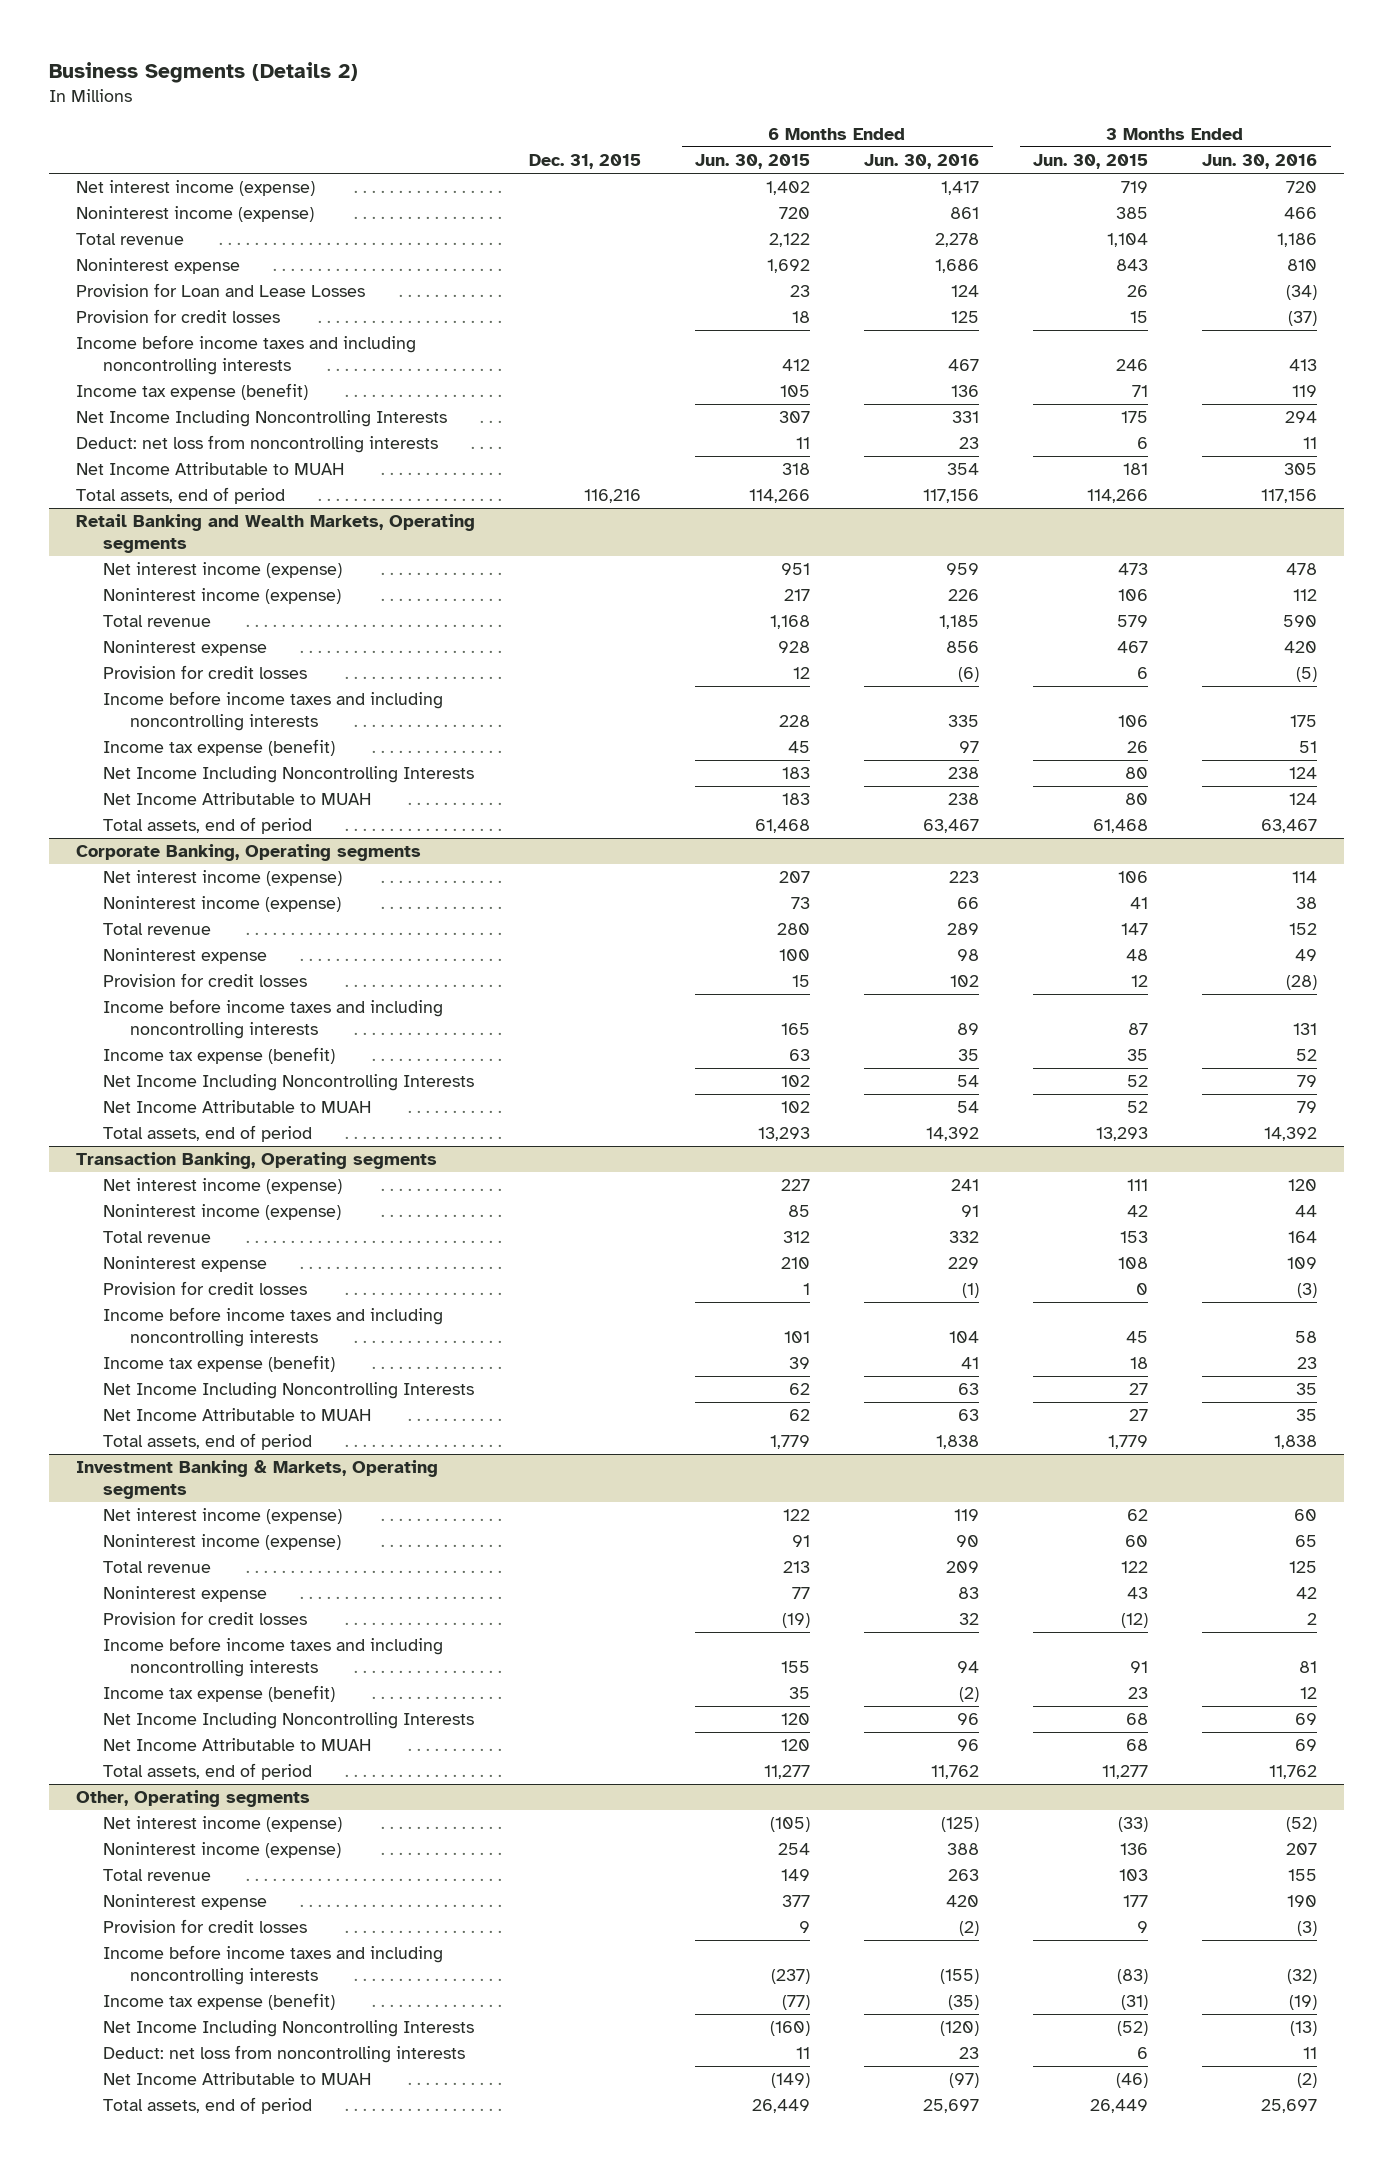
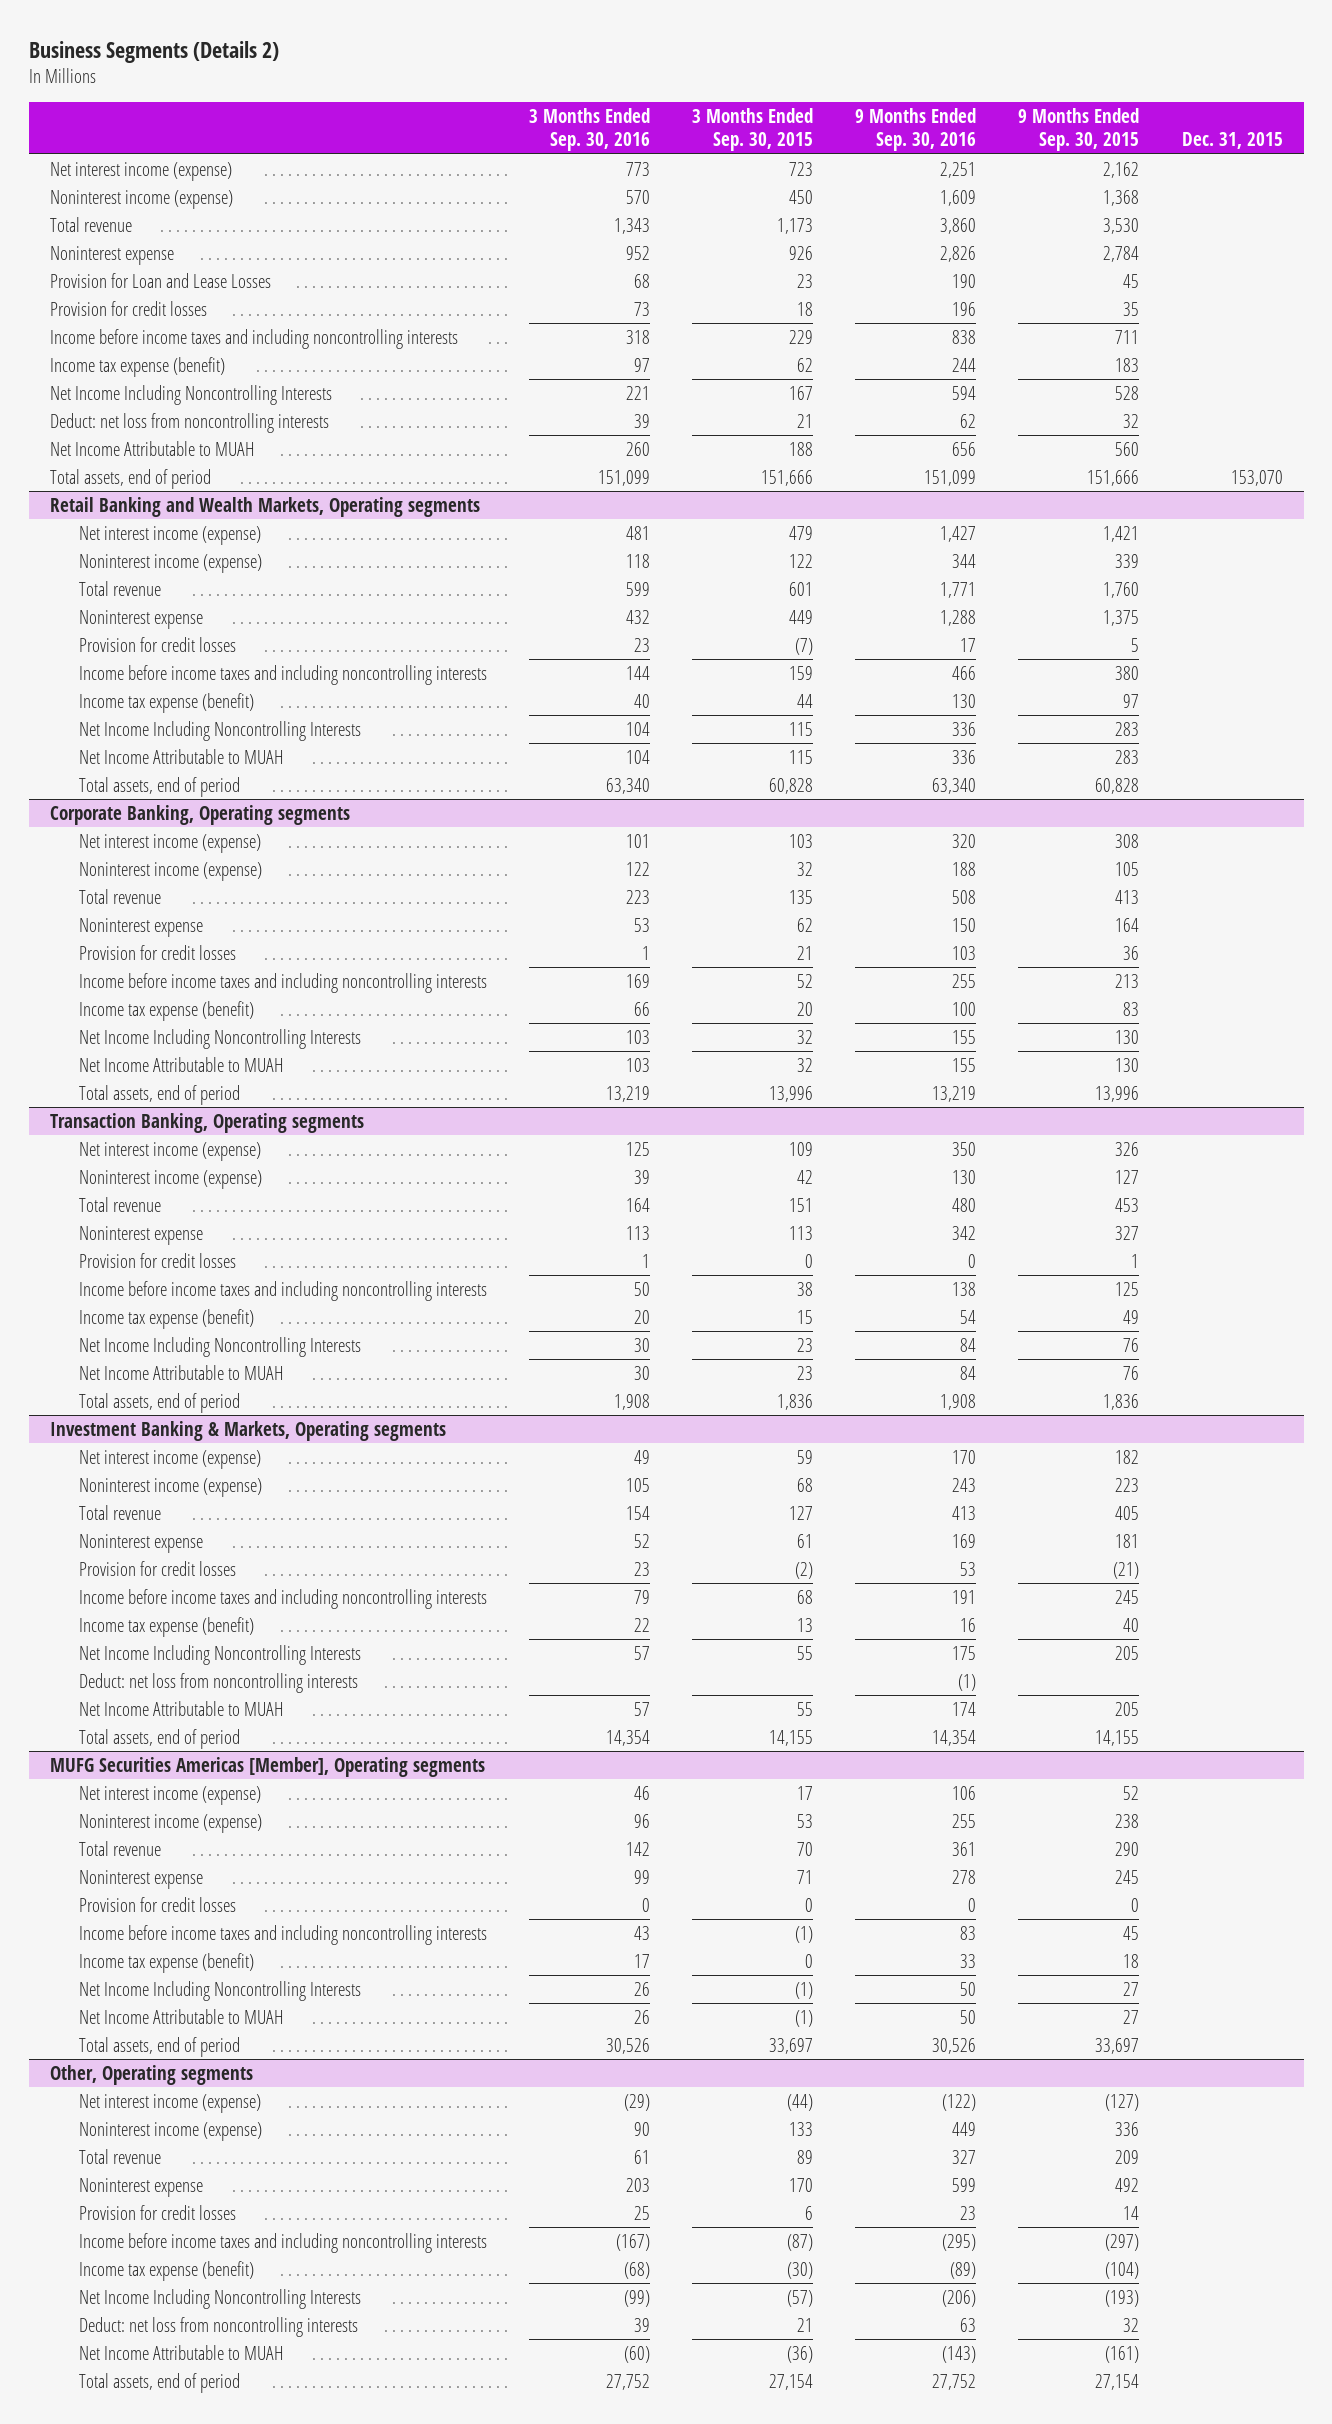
- | Dec. 31, 2015 | 6 Months Ended Jun. 30, 2015 | 6 Months Ended Jun. 30, 2016 | 3 Months Ended Jun. 30, 2015 | 3 Months Ended Jun. 30, 2016
+ | 3 Months Ended Sep. 30, 2016 | 3 Months Ended Sep. 30, 2015 | 9 Months Ended Sep. 30, 2016 | 9 Months Ended Sep. 30, 2015 | Dec. 31, 2015
- Total assets, end of period | 116,216 | 114,266 | 117,156 | 114,266 | 117,156
+ Total assets, end of period | 151,099 | 151,666 | 151,099 | 151,666 | 153,070
@ Investment Banking & Markets, Operating segments
+ Deduct: net loss from noncontrolling interests | | | (1) | |
+ MUFG Securities Americas [Member], Operating segments
+ Net interest income (expense) | 46 | 17 | 106 | 52 |
+ Noninterest income (expense) | 96 | 53 | 255 | 238 |
+ Total revenue | 142 | 70 | 361 | 290 |
+ Noninterest expense | 99 | 71 | 278 | 245 |
+ Provision for credit losses | 0 | 0 | 0 | 0 |
+ Income before income taxes and including noncontrolling interests | 43 | (1) | 83 | 45 |
+ Income tax expense (benefit) | 17 | 0 | 33 | 18 |
+ Net Income Including Noncontrolling Interests | 26 | (1) | 50 | 27 |
+ Net Income Attributable to MUAH | 26 | (1) | 50 | 27 |
+ Total assets, end of period | 30,526 | 33,697 | 30,526 | 33,697 |

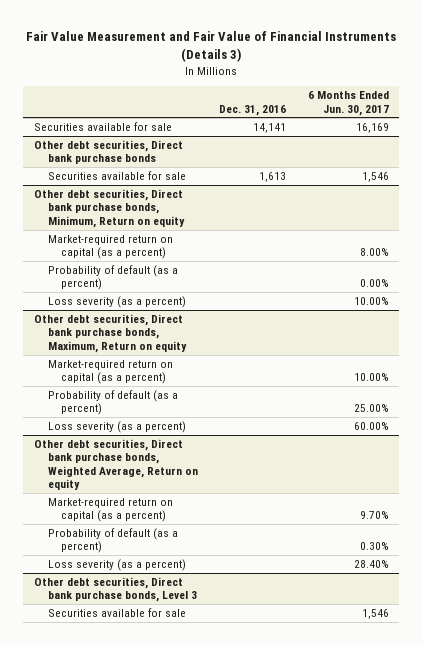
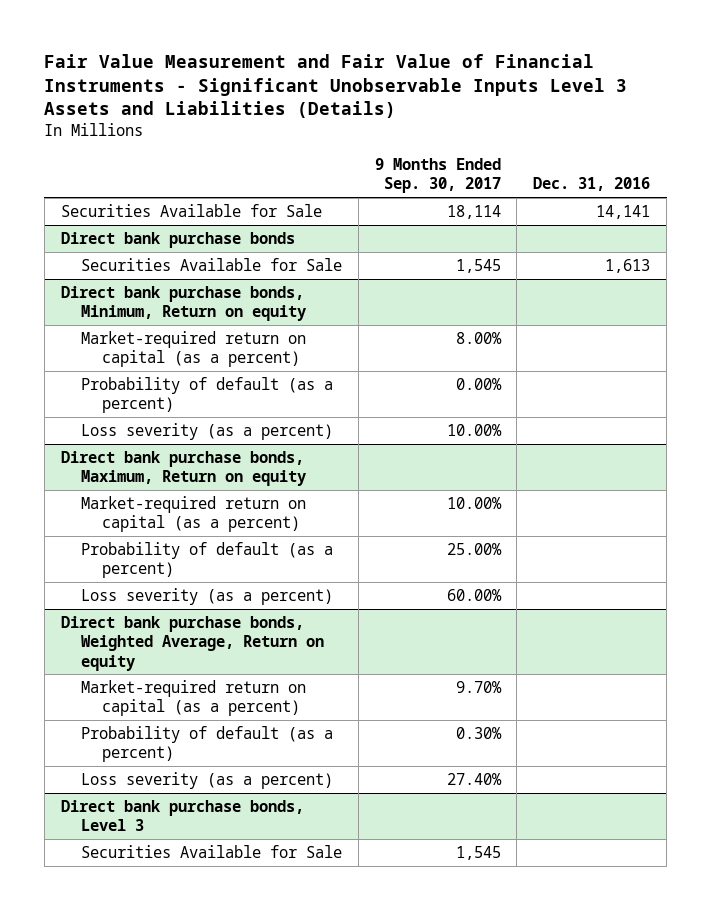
- Fair Value Measurement and Fair Value of Financial Instruments (Details 3)
+ Fair Value Measurement and Fair Value of Financial Instruments - Significant Unobservable Inputs Level 3 Assets and Liabilities (Details)
- | Dec. 31, 2016 | 6 Months Ended Jun. 30, 2017
+ | 9 Months Ended Sep. 30, 2017 | Dec. 31, 2016
- Securities available for sale | 14,141 | 16,169
- Other debt securities, Direct bank purchase bonds
- Securities available for sale | 1,613 | 1,546
- Other debt securities, Direct bank purchase bonds, Minimum, Return on equity
+ Securities Available for Sale | 18,114 | 14,141
+ Direct bank purchase bonds
+ Securities Available for Sale | 1,545 | 1,613
+ Direct bank purchase bonds, Minimum, Return on equity
- Other debt securities, Direct bank purchase bonds, Maximum, Return on equity
+ Direct bank purchase bonds, Maximum, Return on equity
- Other debt securities, Direct bank purchase bonds, Weighted Average, Return on equity
+ Direct bank purchase bonds, Weighted Average, Return on equity
- Other debt securities, Direct bank purchase bonds, Level 3
- Securities available for sale | | 1,546
+ Direct bank purchase bonds, Level 3
+ Securities Available for Sale | 1,545 |

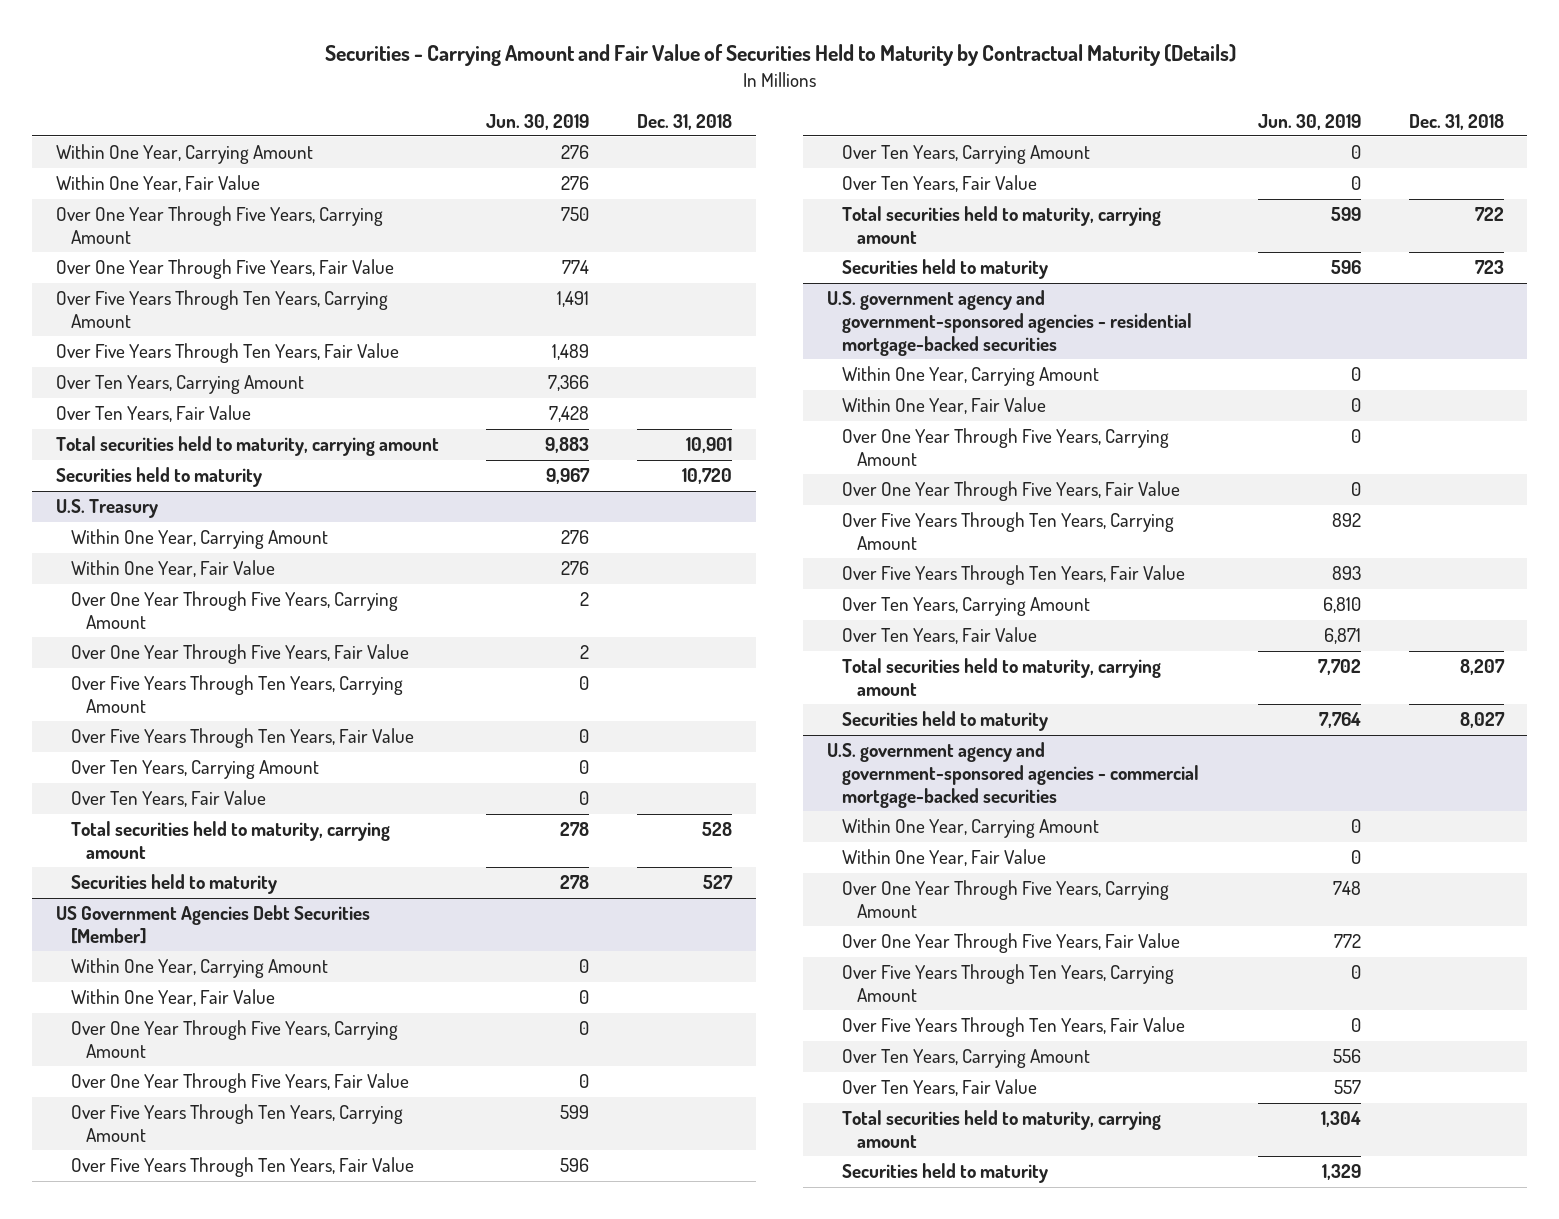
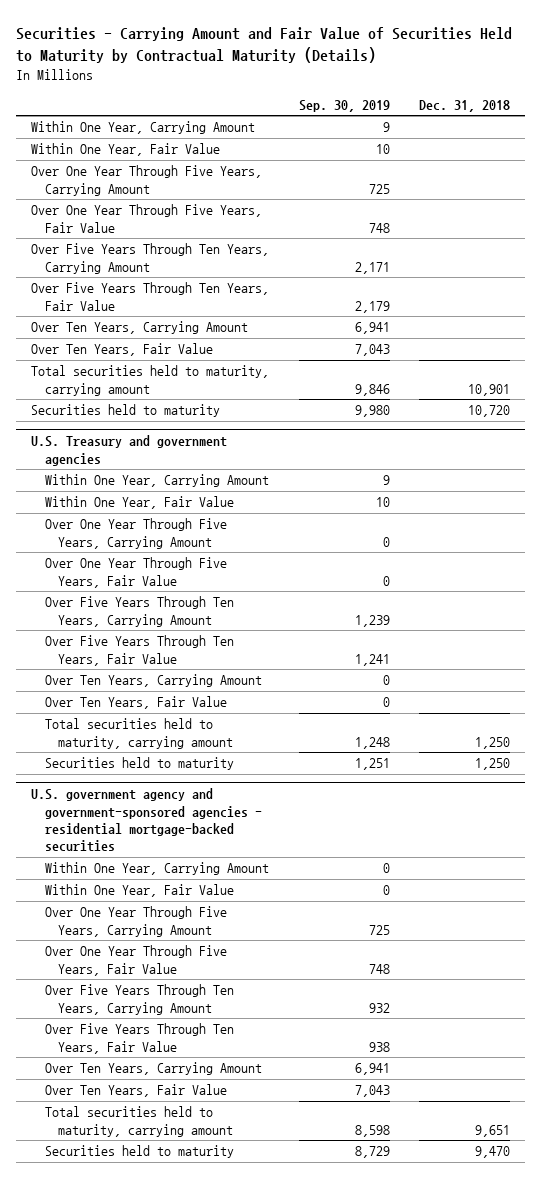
- | Jun. 30, 2019 | Dec. 31, 2018
+ | Sep. 30, 2019 | Dec. 31, 2018
- U.S. Treasury
- Within One Year, Carrying Amount | 276 |
- Within One Year, Fair Value | 276 |
- Over One Year Through Five Years, Carrying Amount | 2 |
- Over One Year Through Five Years, Fair Value | 2 |
- Over Five Years Through Ten Years, Carrying Amount | 0 |
- Over Five Years Through Ten Years, Fair Value | 0 |
- Over Ten Years, Carrying Amount | 0 |
- Over Ten Years, Fair Value | 0 |
- Total securities held to maturity, carrying amount | 278 | 528
- Securities held to maturity | 278 | 527
- US Government Agencies Debt Securities [Member]
- Within One Year, Carrying Amount | 0 |
- Within One Year, Fair Value | 0 |
- Over One Year Through Five Years, Carrying Amount | 0 |
- Over One Year Through Five Years, Fair Value | 0 |
- Over Five Years Through Ten Years, Carrying Amount | 599 |
- Over Five Years Through Ten Years, Fair Value | 596 |
- Over Ten Years, Carrying Amount | 0 |
- Over Ten Years, Fair Value | 0 |
- Total securities held to maturity, carrying amount | 599 | 722
- Securities held to maturity | 596 | 723
+ U.S. Treasury and government agencies
+ Within One Year, Carrying Amount | 9 |
+ Within One Year, Fair Value | 10 |
+ Over One Year Through Five Years, Carrying Amount | 0 |
+ Over One Year Through Five Years, Fair Value | 0 |
+ Over Five Years Through Ten Years, Carrying Amount | 1,239 |
+ Over Five Years Through Ten Years, Fair Value | 1,241 |
+ Over Ten Years, Carrying Amount | 0 |
+ Over Ten Years, Fair Value | 0 |
+ Total securities held to maturity, carrying amount | 1,248 | 1,250
+ Securities held to maturity | 1,251 | 1,250
@ U.S. government agency and government-sponsored agencies - residential mortgage-backed securities
- Total securities held to maturity, carrying amount | 7,702 | 8,207
- Securities held to maturity | 7,764 | 8,027
- U.S. government agency and government-sponsored agencies - commercial mortgage-backed securities
- Within One Year, Carrying Amount | 0 |
- Within One Year, Fair Value | 0 |
- Over One Year Through Five Years, Carrying Amount | 748 |
- Over One Year Through Five Years, Fair Value | 772 |
- Over Five Years Through Ten Years, Carrying Amount | 0 |
- Over Five Years Through Ten Years, Fair Value | 0 |
- Over Ten Years, Carrying Amount | 556 |
- Over Ten Years, Fair Value | 557 |
- Total securities held to maturity, carrying amount | 1,304 |
- Securities held to maturity | 1,329 |
@ U.S. government agency and government-sponsored agencies - residential mortgage-backed securities
+ Total securities held to maturity, carrying amount | 8,598 | 9,651
+ Securities held to maturity | 8,729 | 9,470

